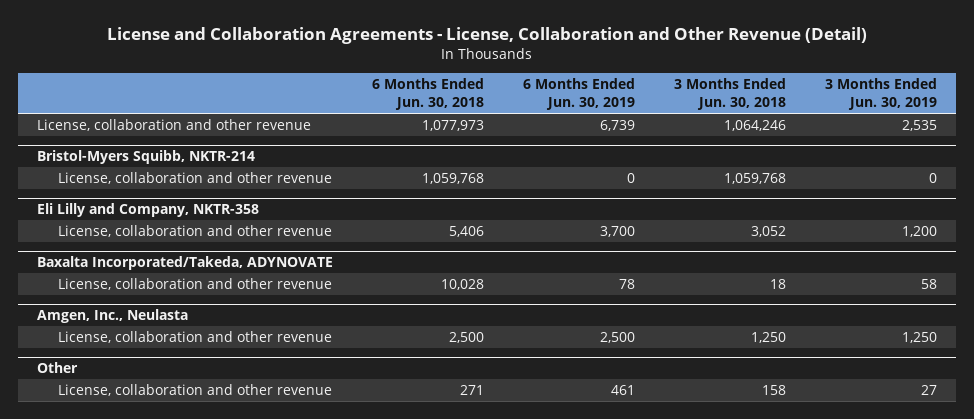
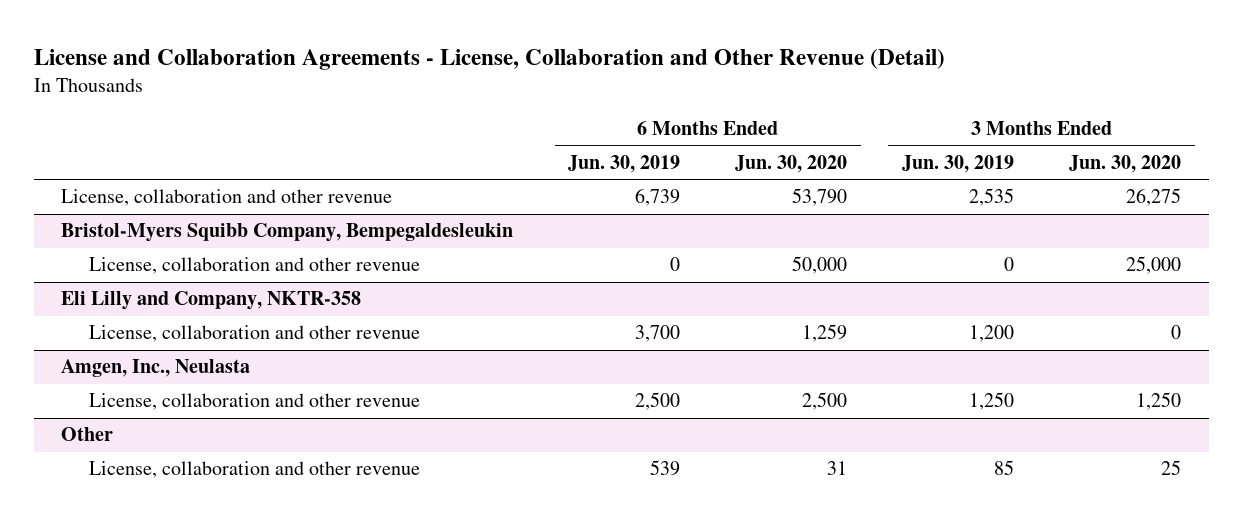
- | 6 Months Ended Jun. 30, 2018 | 6 Months Ended Jun. 30, 2019 | 3 Months Ended Jun. 30, 2018 | 3 Months Ended Jun. 30, 2019
+ | 6 Months Ended Jun. 30, 2019 | 6 Months Ended Jun. 30, 2020 | 3 Months Ended Jun. 30, 2019 | 3 Months Ended Jun. 30, 2020
- Bristol-Myers Squibb, NKTR-214
+ Bristol-Myers Squibb Company, Bempegaldesleukin
- Baxalta Incorporated/Takeda, ADYNOVATE
- License, collaboration and other revenue | 10,028 | 78 | 18 | 58
@ Other
- License, collaboration and other revenue | 271 | 461 | 158 | 27
+ License, collaboration and other revenue | 539 | 31 | 85 | 25

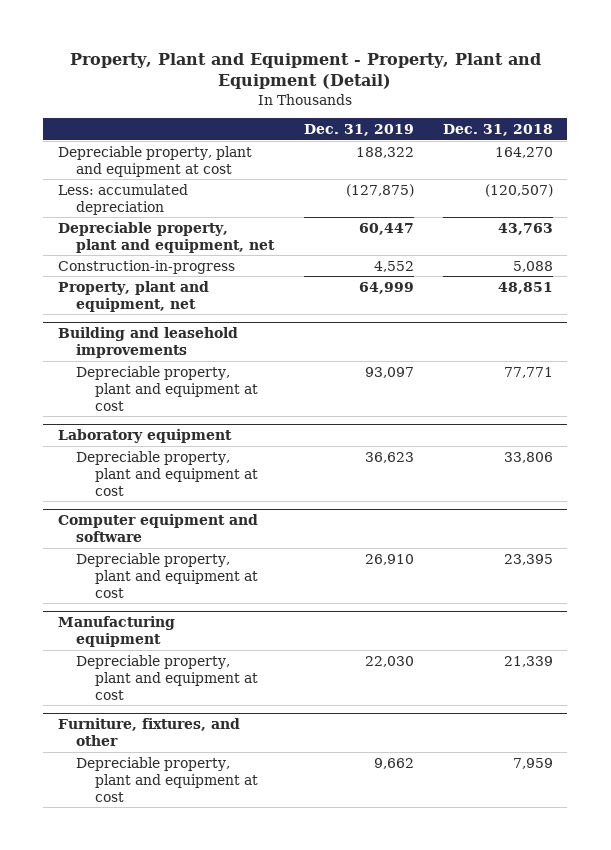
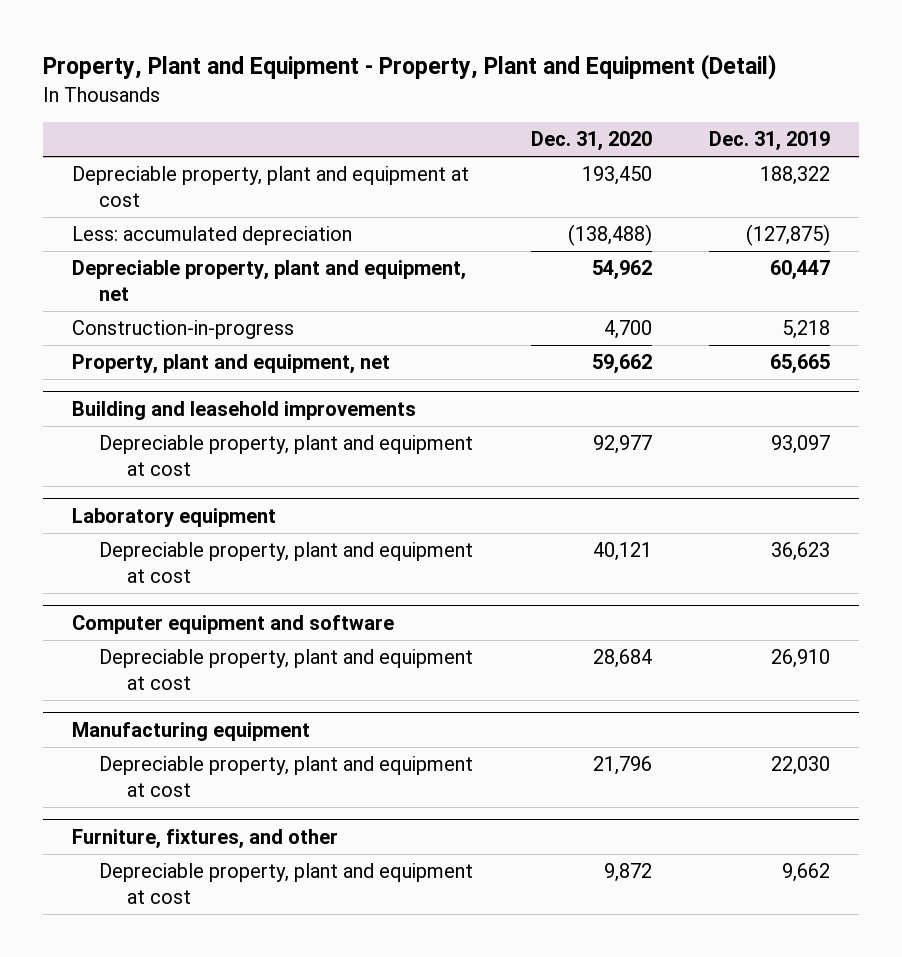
- | Dec. 31, 2019 | Dec. 31, 2018
+ | Dec. 31, 2020 | Dec. 31, 2019
- Construction-in-progress | 4,552 | 5,088
- Property, plant and equipment, net | 64,999 | 48,851
+ Construction-in-progress | 4,700 | 5,218
+ Property, plant and equipment, net | 59,662 | 65,665

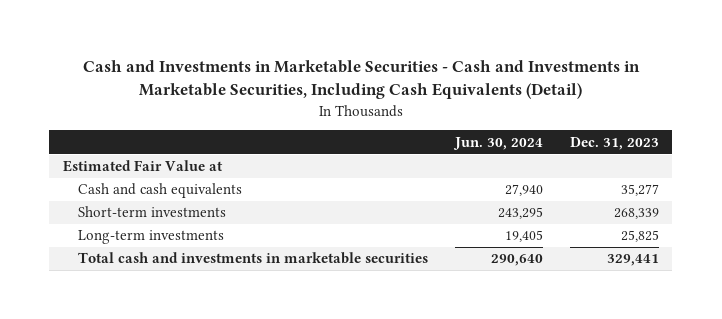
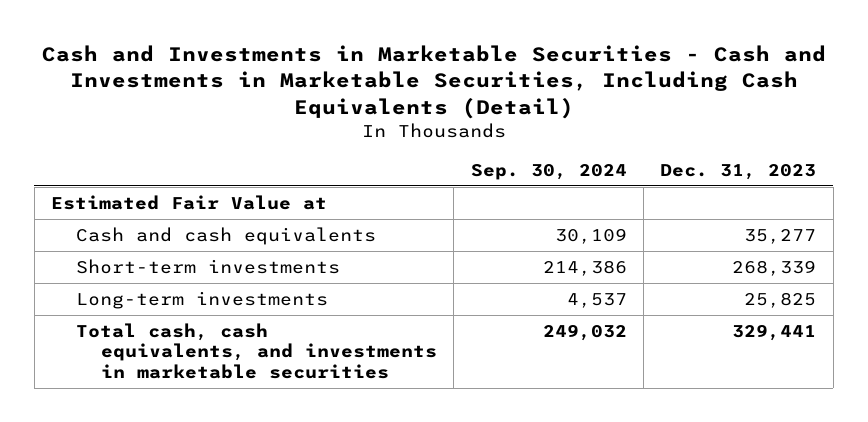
- | Jun. 30, 2024 | Dec. 31, 2023
+ | Sep. 30, 2024 | Dec. 31, 2023
- Total cash and investments in marketable securities | 290,640 | 329,441
+ Total cash, cash equivalents, and investments in marketable securities | 249,032 | 329,441

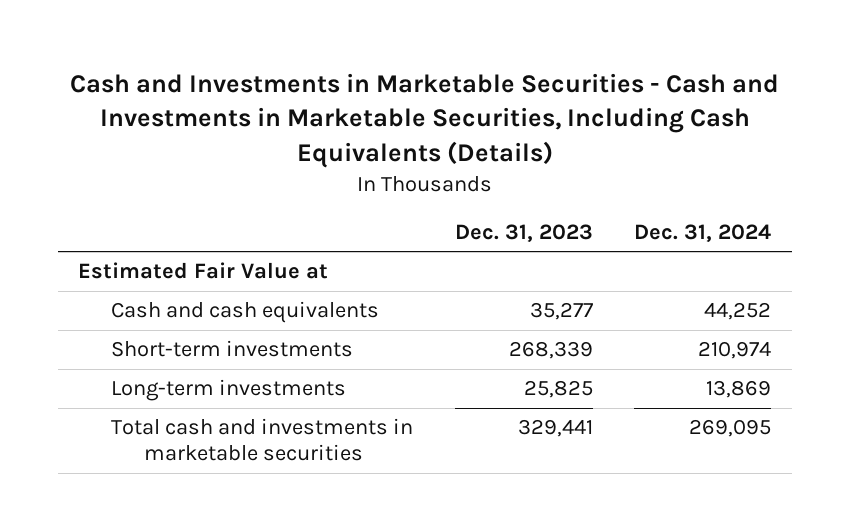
- Cash and Investments in Marketable Securities - Cash and Investments in Marketable Securities, Including Cash Equivalents (Detail)
+ Cash and Investments in Marketable Securities - Cash and Investments in Marketable Securities, Including Cash Equivalents (Details)
- | Sep. 30, 2024 | Dec. 31, 2023
+ | Dec. 31, 2023 | Dec. 31, 2024
- Total cash, cash equivalents, and investments in marketable securities | 249,032 | 329,441
+ Total cash and investments in marketable securities | 329,441 | 269,095

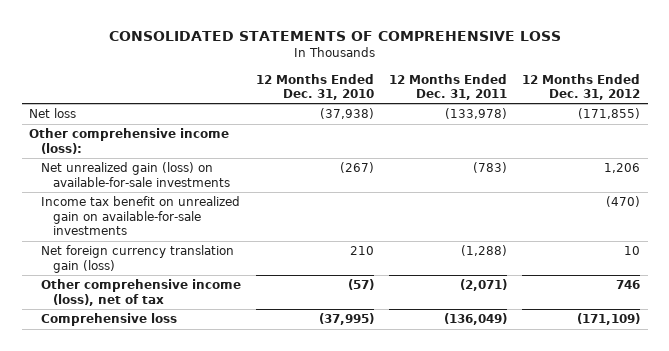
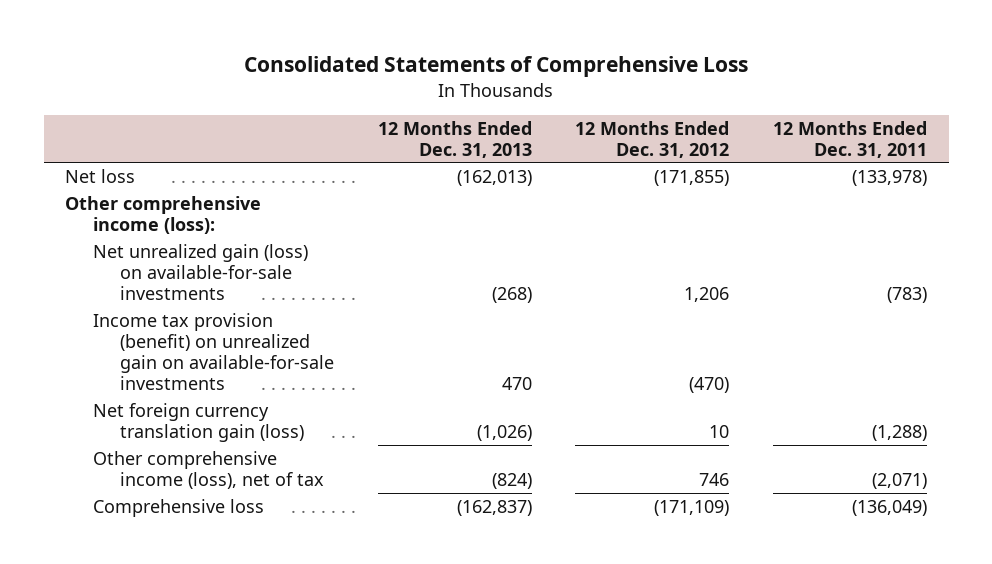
- CONSOLIDATED STATEMENTS OF COMPREHENSIVE LOSS
+ Consolidated Statements of Comprehensive Loss
- | 12 Months Ended Dec. 31, 2010 | 12 Months Ended Dec. 31, 2011 | 12 Months Ended Dec. 31, 2012
+ | 12 Months Ended Dec. 31, 2013 | 12 Months Ended Dec. 31, 2012 | 12 Months Ended Dec. 31, 2011
- Income tax benefit on unrealized gain on available-for-sale investments | | | (470)
+ Income tax provision (benefit) on unrealized gain on available-for-sale investments | 470 | (470) |

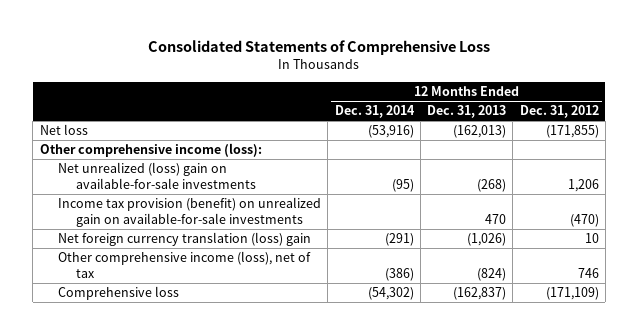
- | 12 Months Ended Dec. 31, 2013 | 12 Months Ended Dec. 31, 2012 | 12 Months Ended Dec. 31, 2011
+ | 12 Months Ended Dec. 31, 2014 | 12 Months Ended Dec. 31, 2013 | 12 Months Ended Dec. 31, 2012
- Net unrealized gain (loss) on available-for-sale investments | (268) | 1,206 | (783)
+ Net unrealized (loss) gain on available-for-sale investments | (95) | (268) | 1,206
- Net foreign currency translation gain (loss) | (1,026) | 10 | (1,288)
+ Net foreign currency translation (loss) gain | (291) | (1,026) | 10

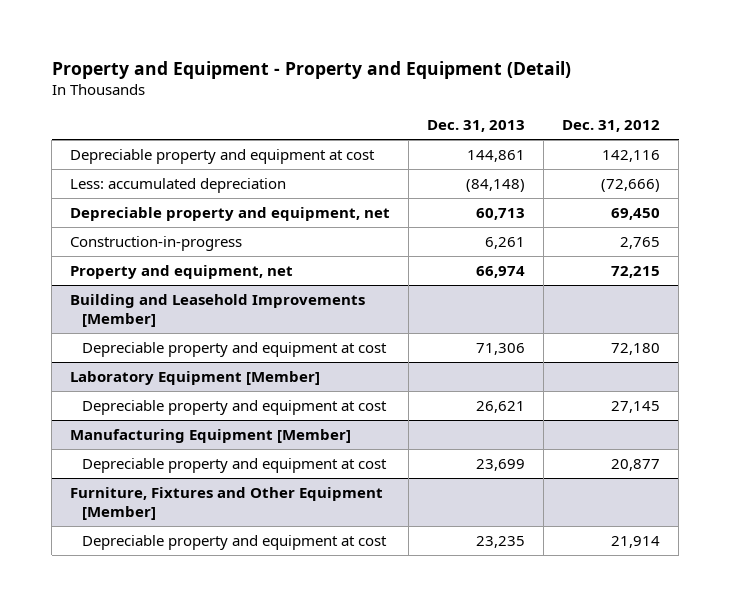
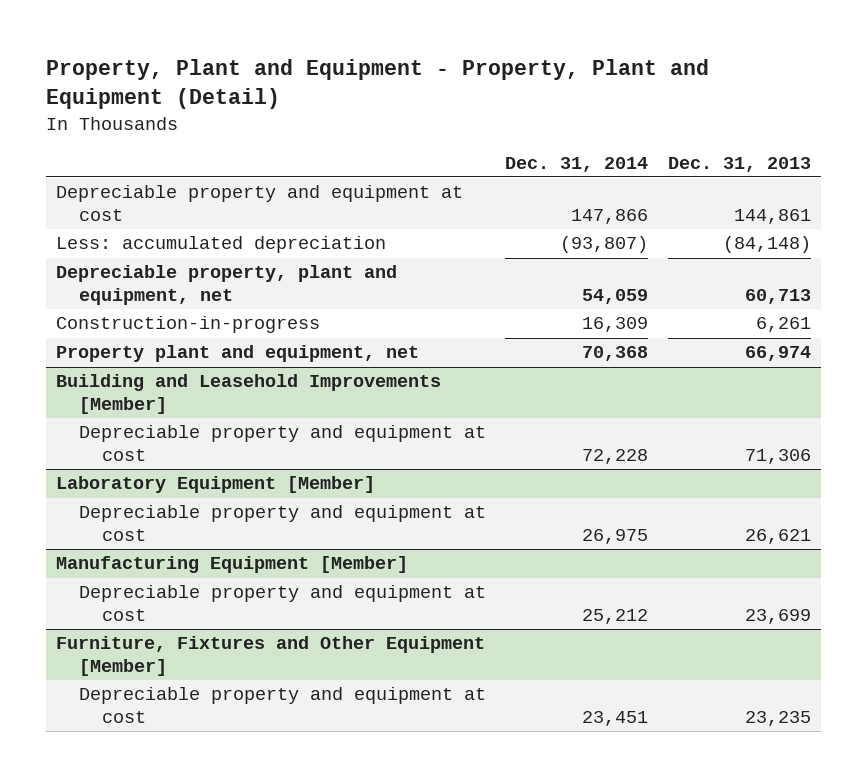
- Property and Equipment - Property and Equipment (Detail)
+ Property, Plant and Equipment - Property, Plant and Equipment (Detail)
- | Dec. 31, 2013 | Dec. 31, 2012
+ | Dec. 31, 2014 | Dec. 31, 2013
- Depreciable property and equipment, net | 60,713 | 69,450
+ Depreciable property, plant and equipment, net | 54,059 | 60,713
- Property and equipment, net | 66,974 | 72,215
+ Property plant and equipment, net | 70,368 | 66,974

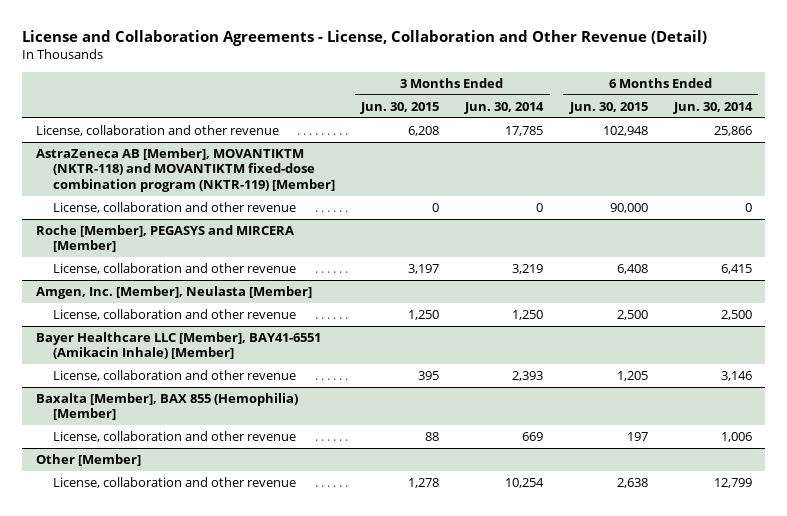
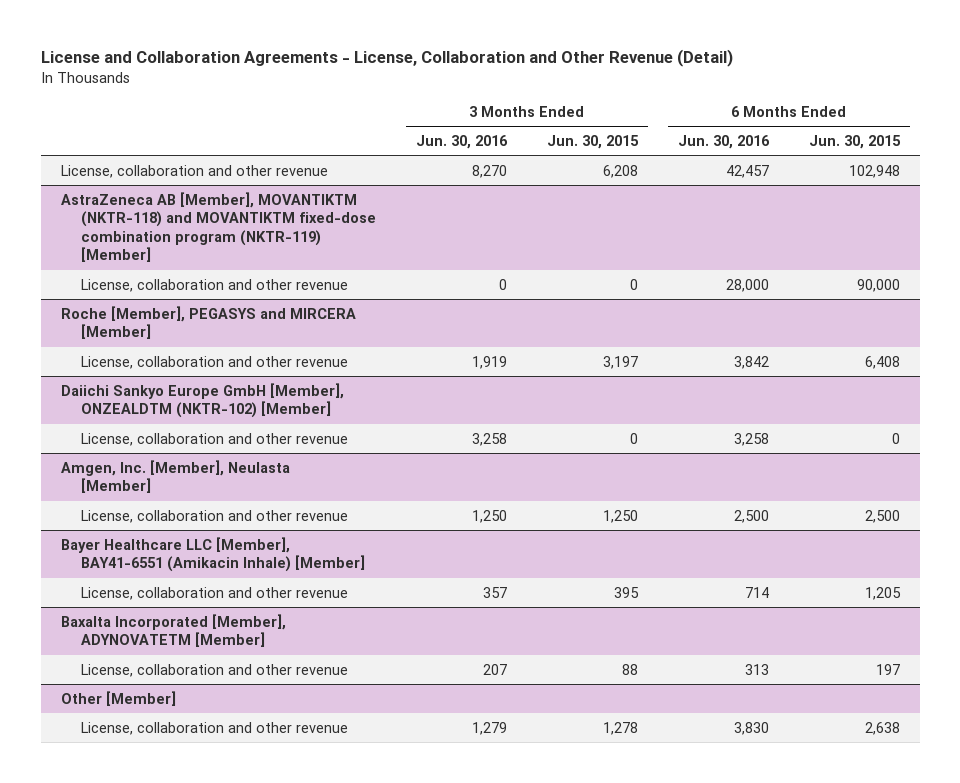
- | 3 Months Ended Jun. 30, 2015 | 3 Months Ended Jun. 30, 2014 | 6 Months Ended Jun. 30, 2015 | 6 Months Ended Jun. 30, 2014
+ | 3 Months Ended Jun. 30, 2016 | 3 Months Ended Jun. 30, 2015 | 6 Months Ended Jun. 30, 2016 | 6 Months Ended Jun. 30, 2015
+ Daiichi Sankyo Europe GmbH [Member], ONZEALDTM (NKTR-102) [Member]
+ License, collaboration and other revenue | 3,258 | 0 | 3,258 | 0
- Baxalta [Member], BAX 855 (Hemophilia) [Member]
+ Baxalta Incorporated [Member], ADYNOVATETM [Member]

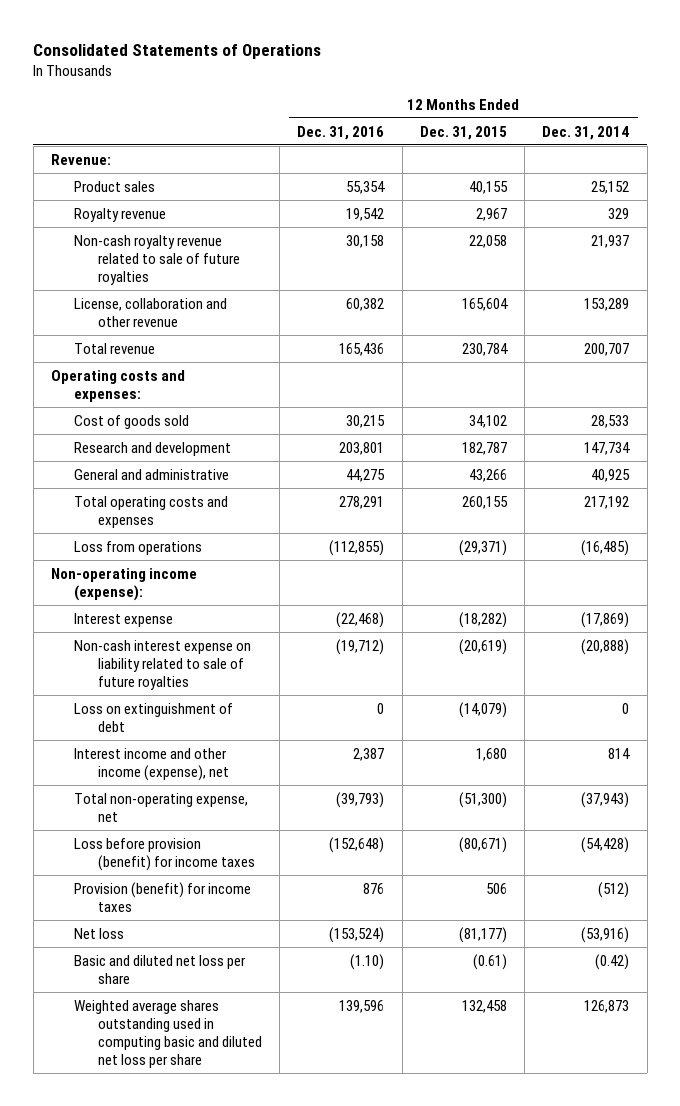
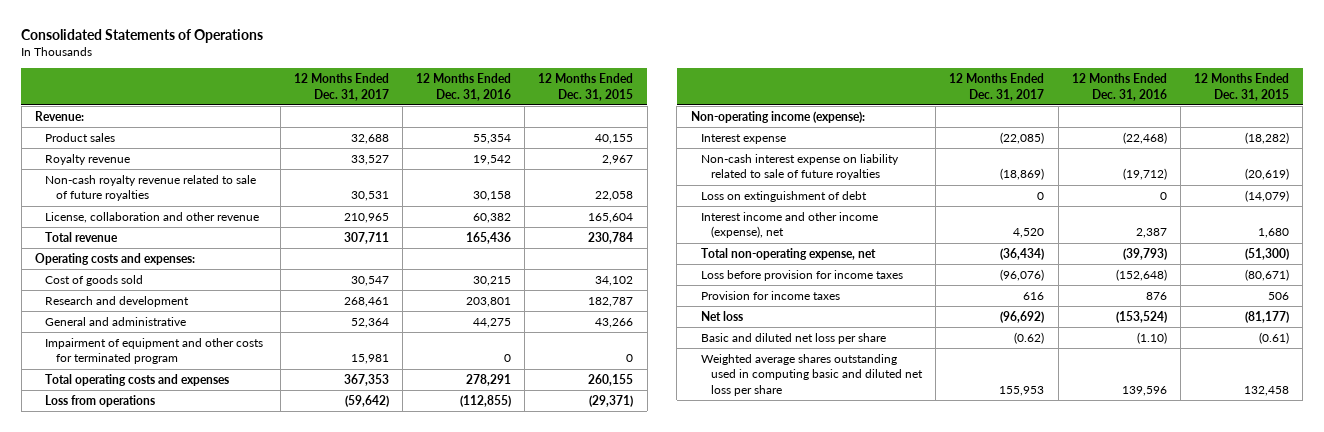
- | 12 Months Ended Dec. 31, 2016 | 12 Months Ended Dec. 31, 2015 | 12 Months Ended Dec. 31, 2014
+ | 12 Months Ended Dec. 31, 2017 | 12 Months Ended Dec. 31, 2016 | 12 Months Ended Dec. 31, 2015
+ Impairment of equipment and other costs for terminated program | 15,981 | 0 | 0
- Loss before provision (benefit) for income taxes | (152,648) | (80,671) | (54,428)
- Provision (benefit) for income taxes | 876 | 506 | (512)
+ Loss before provision for income taxes | (96,076) | (152,648) | (80,671)
+ Provision for income taxes | 616 | 876 | 506

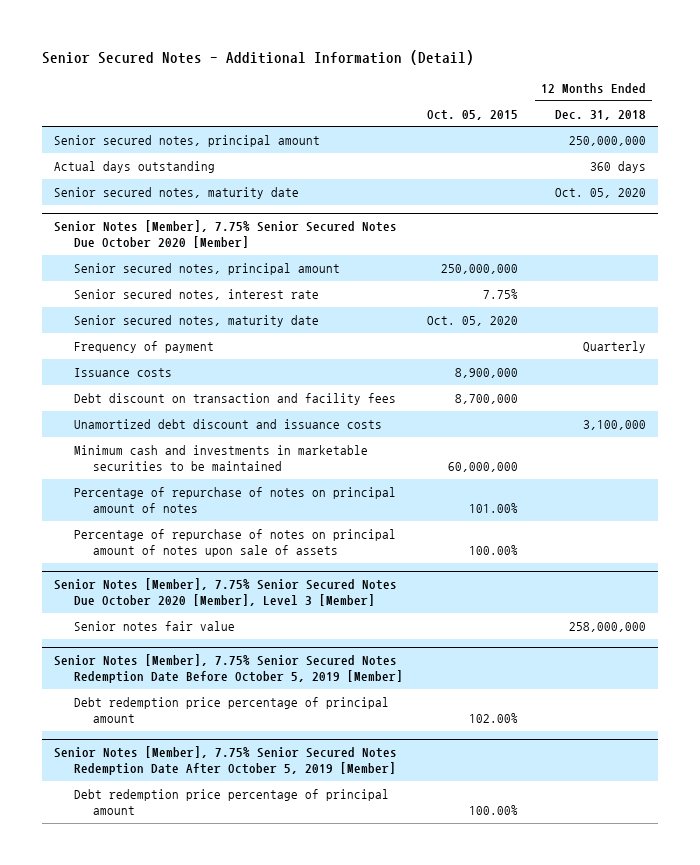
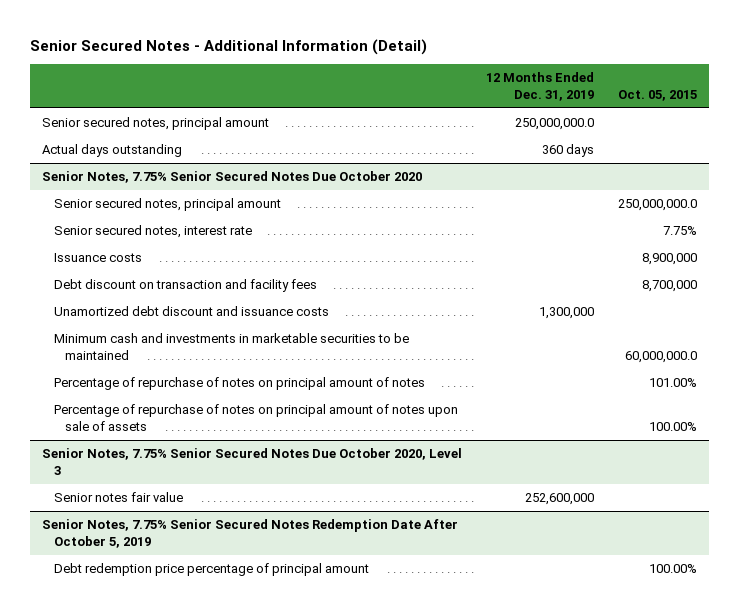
- | Oct. 05, 2015 | 12 Months Ended Dec. 31, 2018
+ | 12 Months Ended Dec. 31, 2019 | Oct. 05, 2015
- Senior secured notes, maturity date | | Oct. 05, 2020
- Senior Notes [Member], 7.75% Senior Secured Notes Due October 2020 [Member]
- Senior secured notes, principal amount | 250,000,000 |
+ Senior Notes, 7.75% Senior Secured Notes Due October 2020
+ Senior secured notes, principal amount | | 250,000,000.0
- Senior secured notes, maturity date | Oct. 05, 2020 |
- Frequency of payment | | Quarterly
- Minimum cash and investments in marketable securities to be maintained | 60,000,000 |
+ Minimum cash and investments in marketable securities to be maintained | | 60,000,000.0
- Senior Notes [Member], 7.75% Senior Secured Notes Due October 2020 [Member], Level 3 [Member]
+ Senior Notes, 7.75% Senior Secured Notes Due October 2020, Level 3
- Senior Notes [Member], 7.75% Senior Secured Notes Redemption Date Before October 5, 2019 [Member]
- Debt redemption price percentage of principal amount | 102.00% |
- Senior Notes [Member], 7.75% Senior Secured Notes Redemption Date After October 5, 2019 [Member]
+ Senior Notes, 7.75% Senior Secured Notes Redemption Date After October 5, 2019

